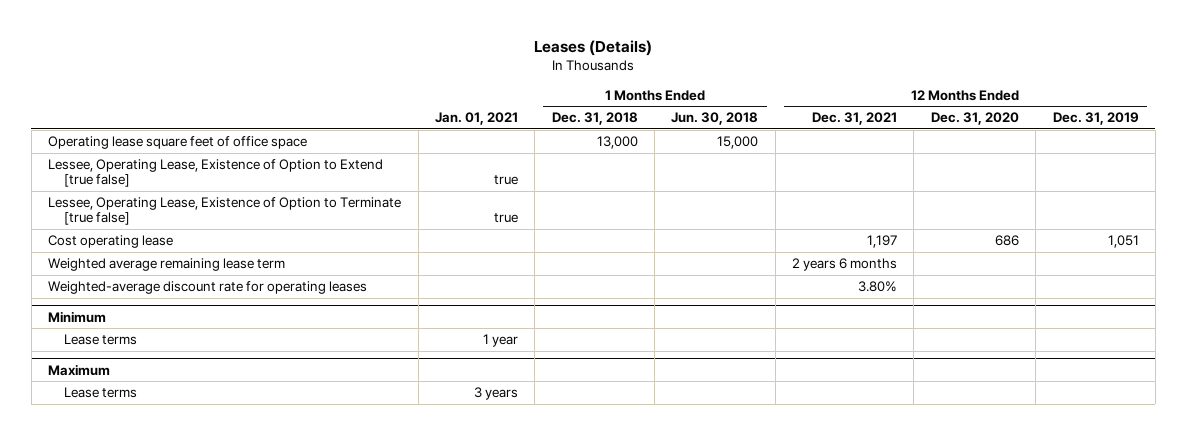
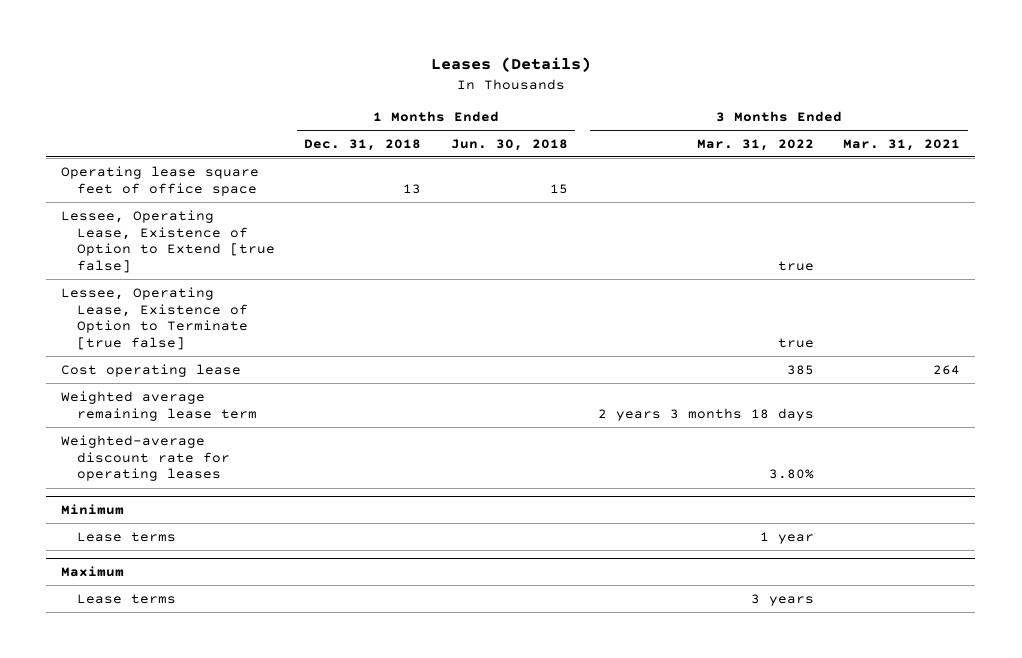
- | Jan. 01, 2021 | 1 Months Ended Dec. 31, 2018 | 1 Months Ended Jun. 30, 2018 | 12 Months Ended Dec. 31, 2021 | 12 Months Ended Dec. 31, 2020 | 12 Months Ended Dec. 31, 2019
+ | 1 Months Ended Dec. 31, 2018 | 1 Months Ended Jun. 30, 2018 | 3 Months Ended Mar. 31, 2022 | 3 Months Ended Mar. 31, 2021
- Operating lease square feet of office space | | 13,000 | 15,000 | | |
+ Operating lease square feet of office space | 13 | 15 | |

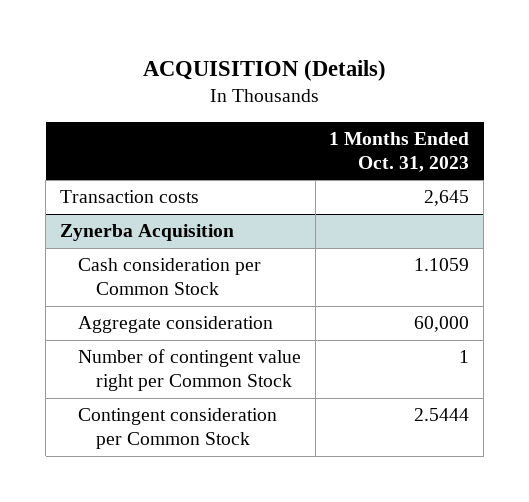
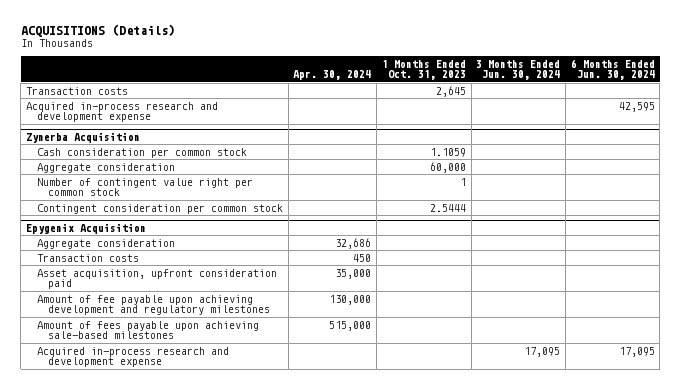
- ACQUISITION (Details)
+ ACQUISITIONS (Details)
- | 1 Months Ended Oct. 31, 2023
+ | Apr. 30, 2024 | 1 Months Ended Oct. 31, 2023 | 3 Months Ended Jun. 30, 2024 | 6 Months Ended Jun. 30, 2024
+ Acquired in-process research and development expense | | | | 42,595
@ Zynerba Acquisition
- Cash consideration per Common Stock | 1.1059
+ Cash consideration per common stock | | 1.1059 | |
- Number of contingent value right per Common Stock | 1
- Contingent consideration per Common Stock | 2.5444
+ Number of contingent value right per common stock | | 1 | |
+ Contingent consideration per common stock | | 2.5444 | |
+ Epygenix Acquisition
+ Aggregate consideration | 32,686 | | |
+ Transaction costs | 450 | | |
+ Asset acquisition, upfront consideration paid | 35,000 | | |
+ Amount of fee payable upon achieving development and regulatory milestones | 130,000 | | |
+ Amount of fees payable upon achieving sale-based milestones | 515,000 | | |
+ Acquired in-process research and development expense | | | 17,095 | 17,095

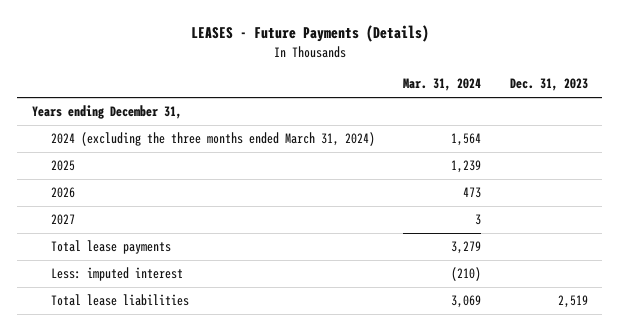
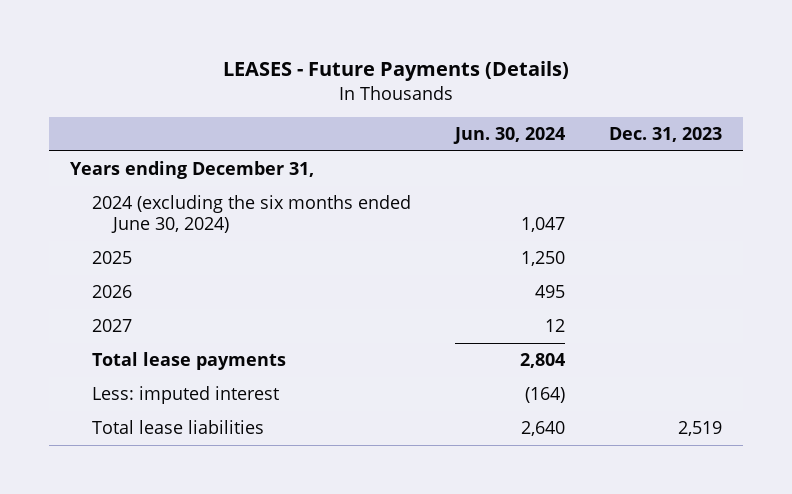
- | Mar. 31, 2024 | Dec. 31, 2023
+ | Jun. 30, 2024 | Dec. 31, 2023
- 2024 (excluding the three months ended March 31, 2024) | 1,564 |
+ 2024 (excluding the six months ended June 30, 2024) | 1,047 |

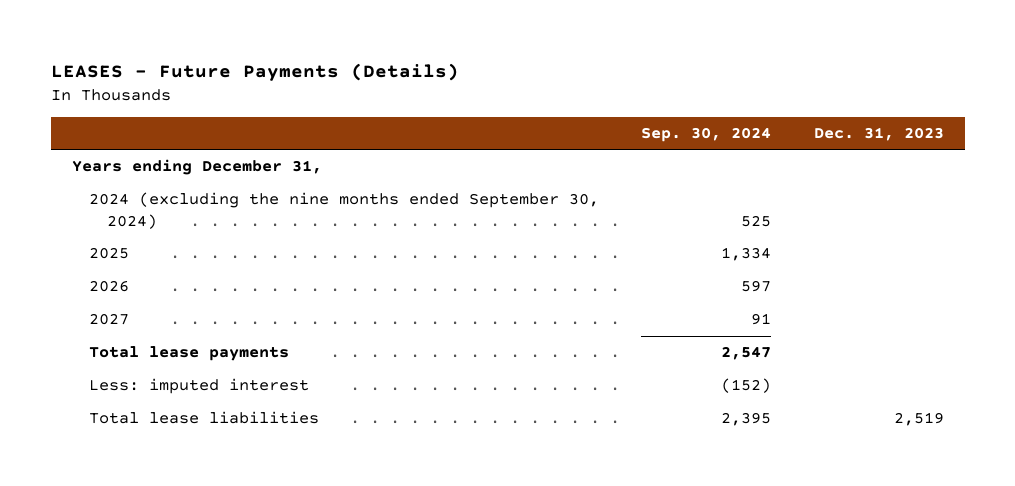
- | Jun. 30, 2024 | Dec. 31, 2023
+ | Sep. 30, 2024 | Dec. 31, 2023
- 2024 (excluding the six months ended June 30, 2024) | 1,047 |
+ 2024 (excluding the nine months ended September 30, 2024) | 525 |

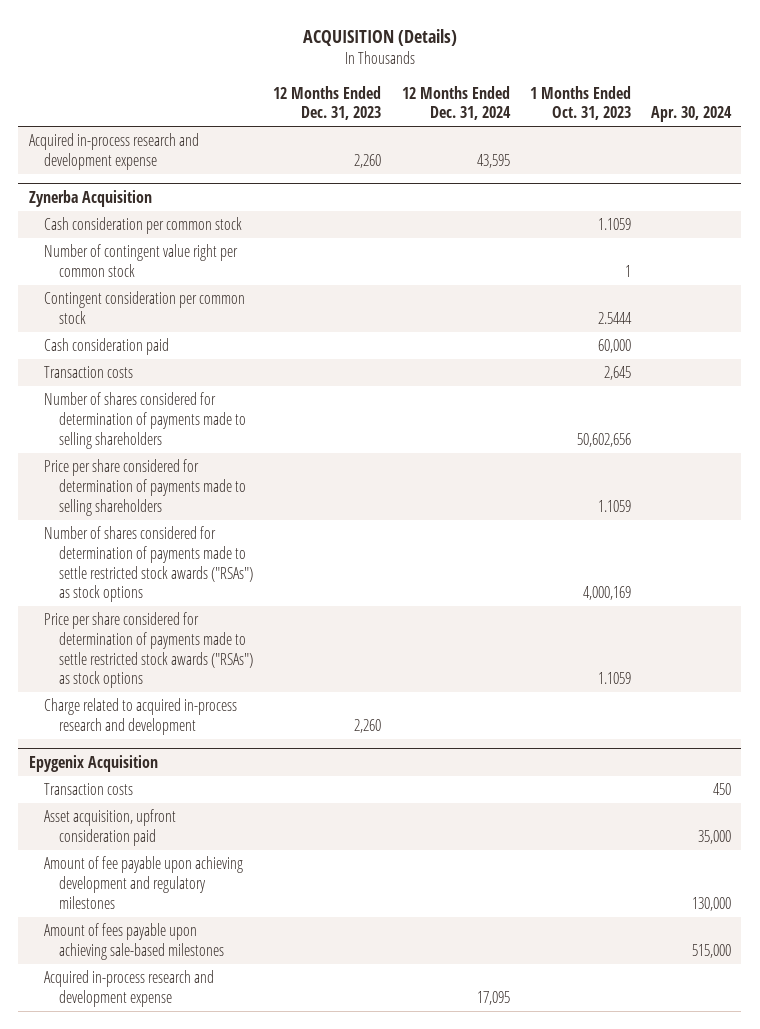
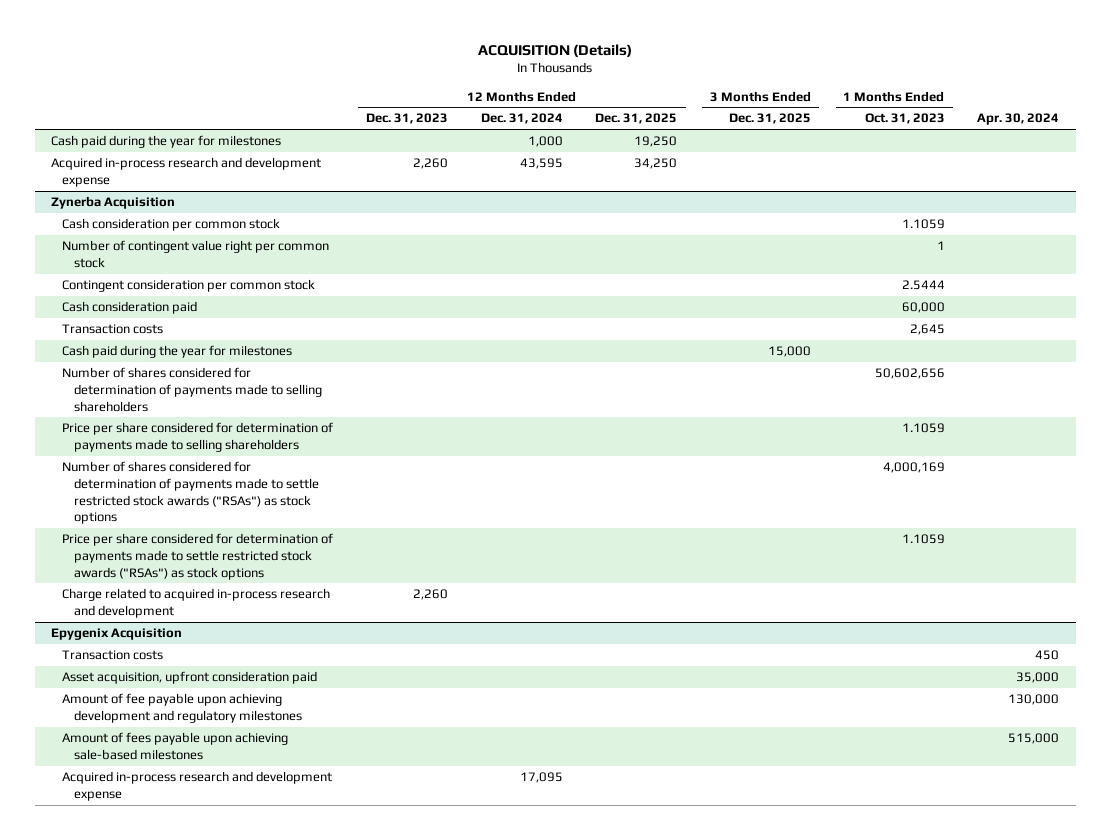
- | 12 Months Ended Dec. 31, 2023 | 12 Months Ended Dec. 31, 2024 | 1 Months Ended Oct. 31, 2023 | Apr. 30, 2024
+ | 12 Months Ended Dec. 31, 2023 | 12 Months Ended Dec. 31, 2024 | 12 Months Ended Dec. 31, 2025 | 3 Months Ended Dec. 31, 2025 | 1 Months Ended Oct. 31, 2023 | Apr. 30, 2024
+ Cash paid during the year for milestones | | 1,000 | 19,250 | | |
@ Zynerba Acquisition
+ Cash paid during the year for milestones | | | | 15,000 | |

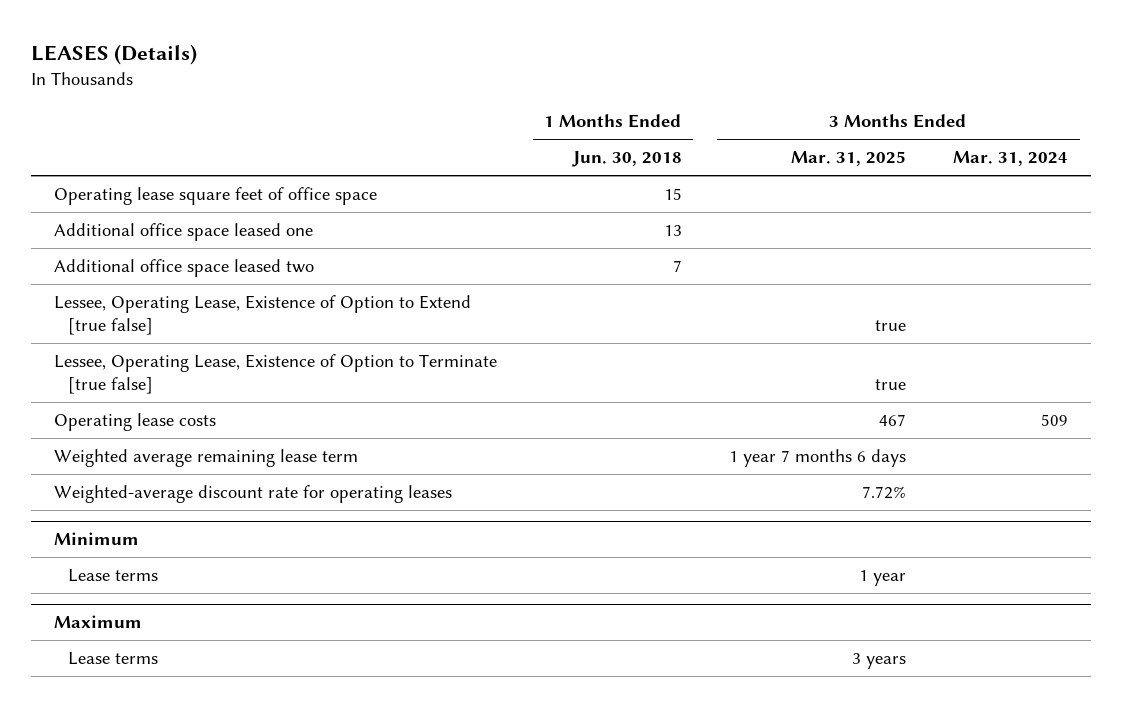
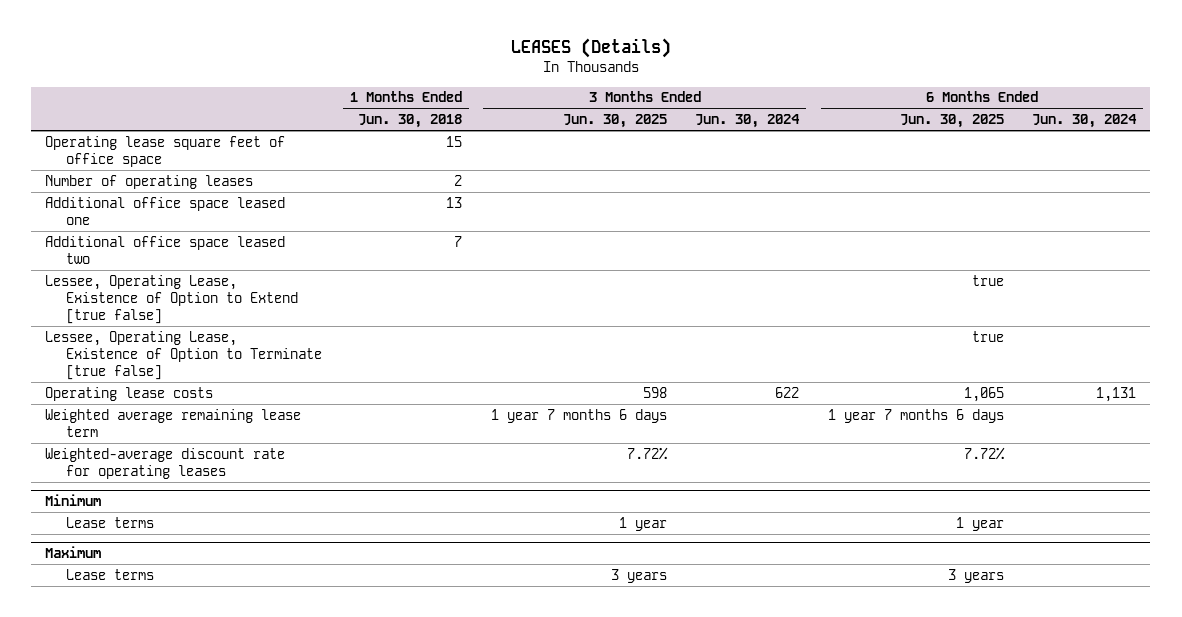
- | 1 Months Ended Jun. 30, 2018 | 3 Months Ended Mar. 31, 2025 | 3 Months Ended Mar. 31, 2024
+ | 1 Months Ended Jun. 30, 2018 | 3 Months Ended Jun. 30, 2025 | 3 Months Ended Jun. 30, 2024 | 6 Months Ended Jun. 30, 2025 | 6 Months Ended Jun. 30, 2024
+ Number of operating leases | 2 | | | |

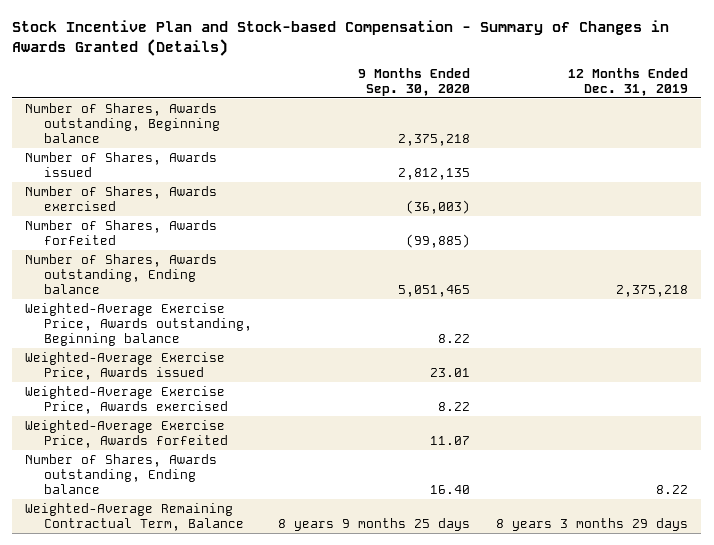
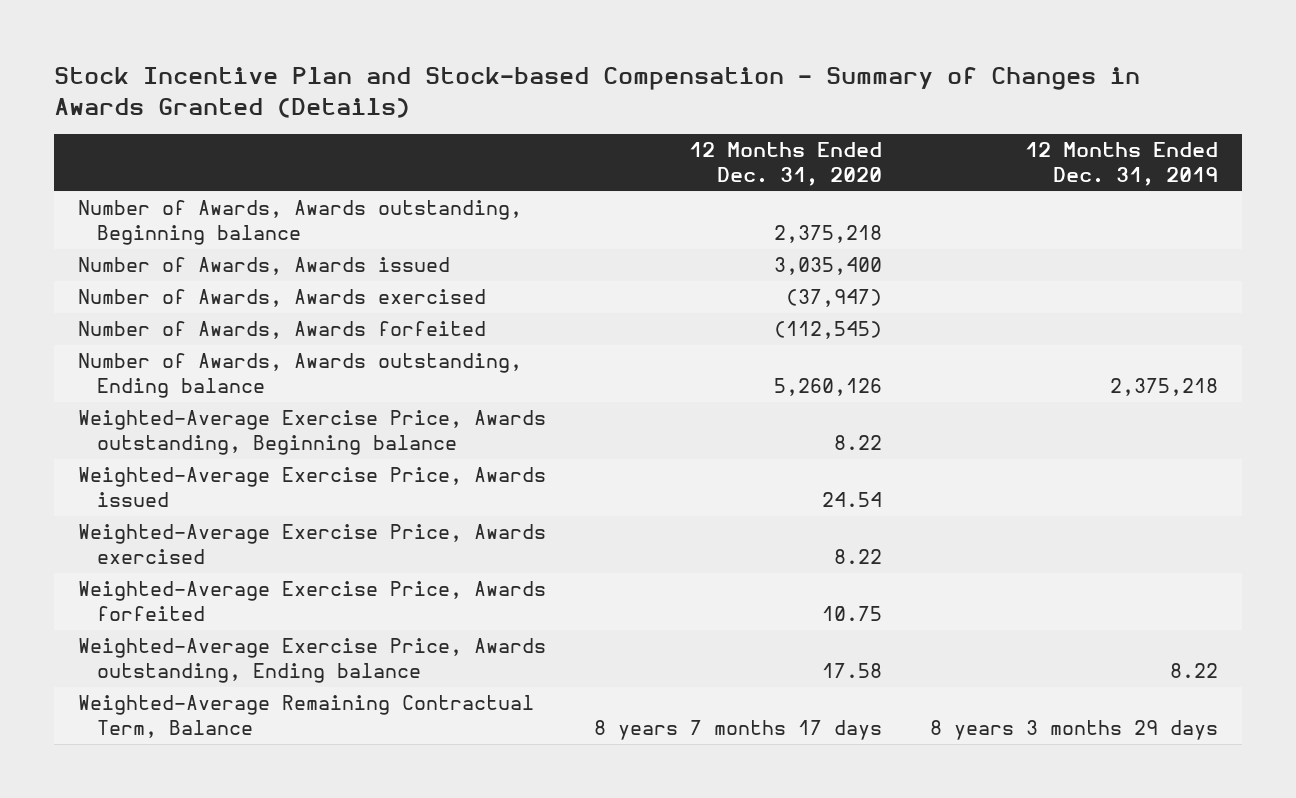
- | 9 Months Ended Sep. 30, 2020 | 12 Months Ended Dec. 31, 2019
+ | 12 Months Ended Dec. 31, 2020 | 12 Months Ended Dec. 31, 2019
- Number of Shares, Awards outstanding, Beginning balance | 2,375,218 |
- Number of Shares, Awards issued | 2,812,135 |
- Number of Shares, Awards exercised | (36,003) |
- Number of Shares, Awards forfeited | (99,885) |
- Number of Shares, Awards outstanding, Ending balance | 5,051,465 | 2,375,218
+ Number of Awards, Awards outstanding, Beginning balance | 2,375,218 |
+ Number of Awards, Awards issued | 3,035,400 |
+ Number of Awards, Awards exercised | (37,947) |
+ Number of Awards, Awards forfeited | (112,545) |
+ Number of Awards, Awards outstanding, Ending balance | 5,260,126 | 2,375,218
- Number of Shares, Awards outstanding, Ending balance | 16.40 | 8.22
+ Weighted-Average Exercise Price, Awards outstanding, Ending balance | 17.58 | 8.22

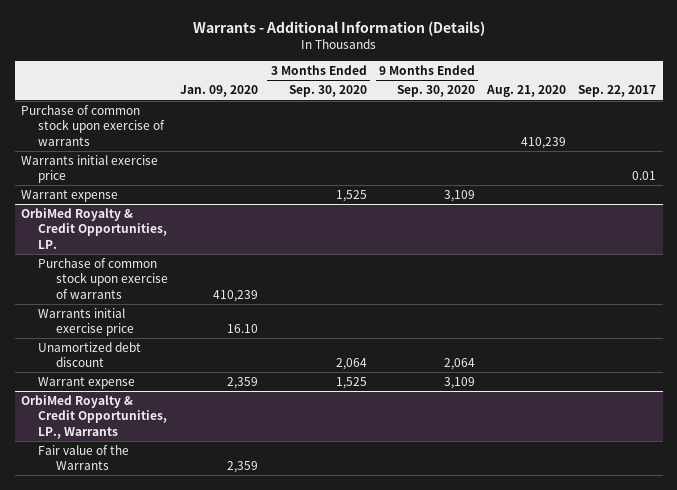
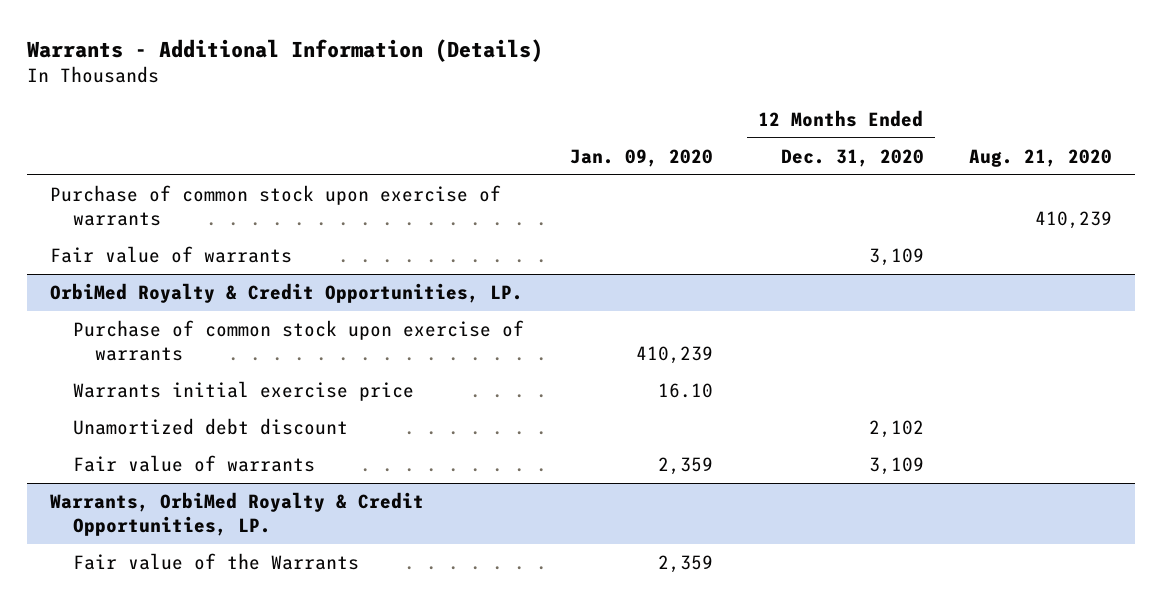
- | Jan. 09, 2020 | 3 Months Ended Sep. 30, 2020 | 9 Months Ended Sep. 30, 2020 | Aug. 21, 2020 | Sep. 22, 2017
+ | Jan. 09, 2020 | 12 Months Ended Dec. 31, 2020 | Aug. 21, 2020
- Warrants initial exercise price | | | | | 0.01
- Warrant expense | | 1,525 | 3,109 | |
+ Fair value of warrants | | 3,109 |
@ OrbiMed Royalty & Credit Opportunities, LP.
- Warrant expense | 2,359 | 1,525 | 3,109 | |
- OrbiMed Royalty & Credit Opportunities, LP., Warrants
@ OrbiMed Royalty & Credit Opportunities, LP.
+ Fair value of warrants | 2,359 | 3,109 |
+ Warrants, OrbiMed Royalty & Credit Opportunities, LP.

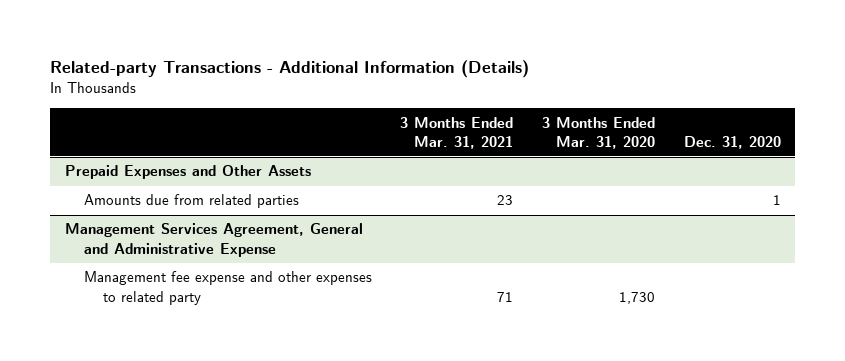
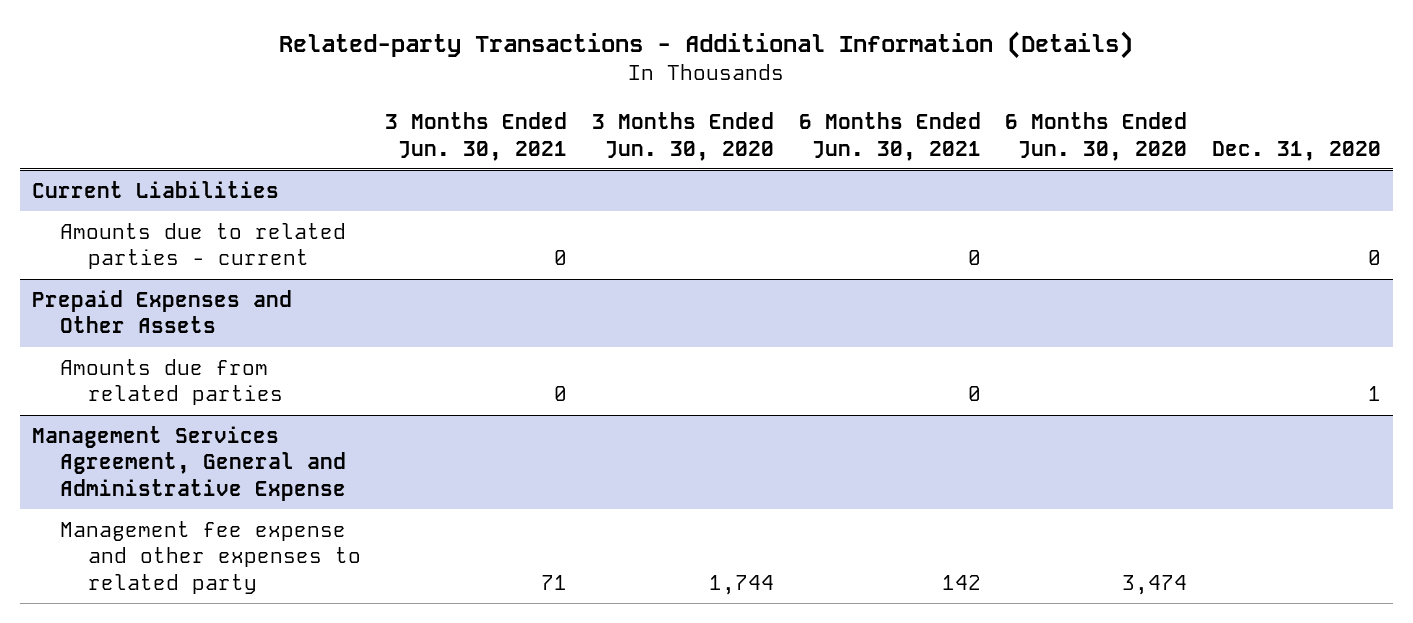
- | 3 Months Ended Mar. 31, 2021 | 3 Months Ended Mar. 31, 2020 | Dec. 31, 2020
+ | 3 Months Ended Jun. 30, 2021 | 3 Months Ended Jun. 30, 2020 | 6 Months Ended Jun. 30, 2021 | 6 Months Ended Jun. 30, 2020 | Dec. 31, 2020
+ Current Liabilities
+ Amounts due to related parties - current | 0 | | 0 | | 0

